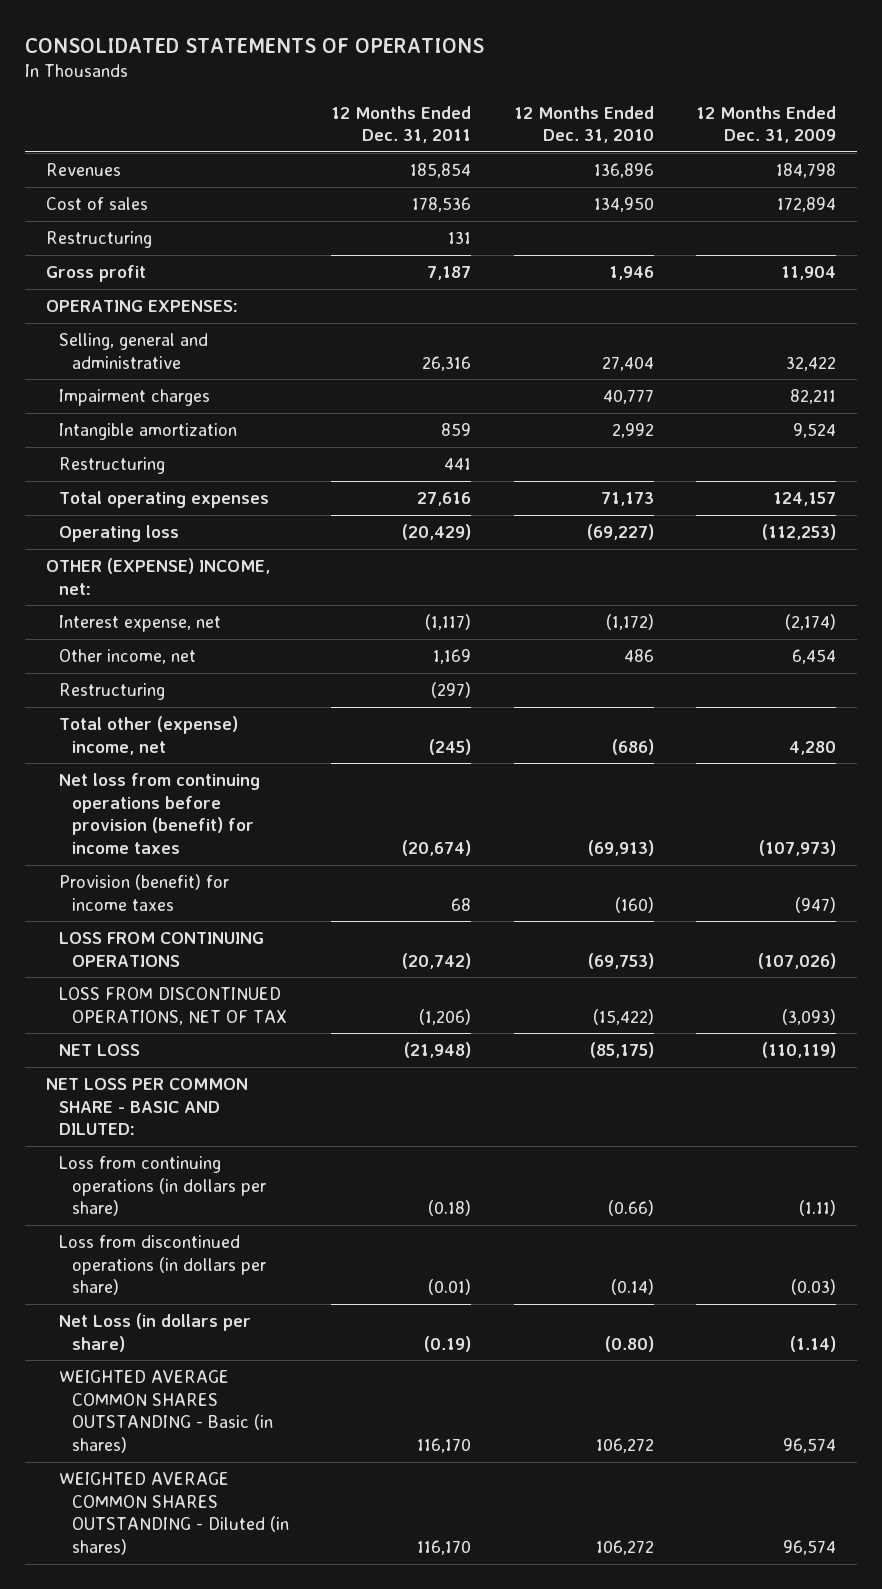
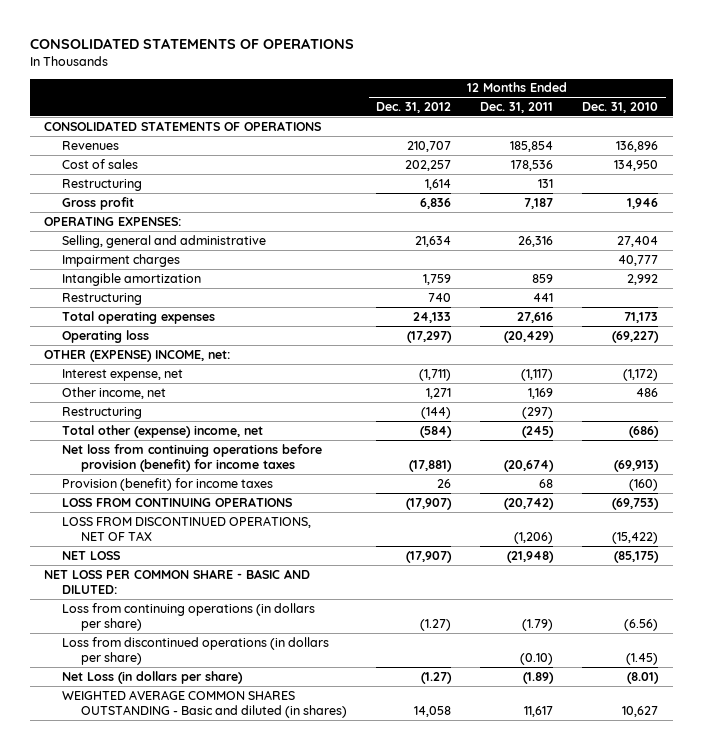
- | 12 Months Ended Dec. 31, 2011 | 12 Months Ended Dec. 31, 2010 | 12 Months Ended Dec. 31, 2009
+ | 12 Months Ended Dec. 31, 2012 | 12 Months Ended Dec. 31, 2011 | 12 Months Ended Dec. 31, 2010
+ CONSOLIDATED STATEMENTS OF OPERATIONS
- Loss from continuing operations (in dollars per share) | (0.18) | (0.66) | (1.11)
- Loss from discontinued operations (in dollars per share) | (0.01) | (0.14) | (0.03)
- Net Loss (in dollars per share) | (0.19) | (0.80) | (1.14)
- WEIGHTED AVERAGE COMMON SHARES OUTSTANDING - Basic (in shares) | 116,170 | 106,272 | 96,574
- WEIGHTED AVERAGE COMMON SHARES OUTSTANDING - Diluted (in shares) | 116,170 | 106,272 | 96,574
+ Loss from continuing operations (in dollars per share) | (1.27) | (1.79) | (6.56)
+ Loss from discontinued operations (in dollars per share) | | (0.10) | (1.45)
+ Net Loss (in dollars per share) | (1.27) | (1.89) | (8.01)
+ WEIGHTED AVERAGE COMMON SHARES OUTSTANDING - Basic and diluted (in shares) | 14,058 | 11,617 | 10,627

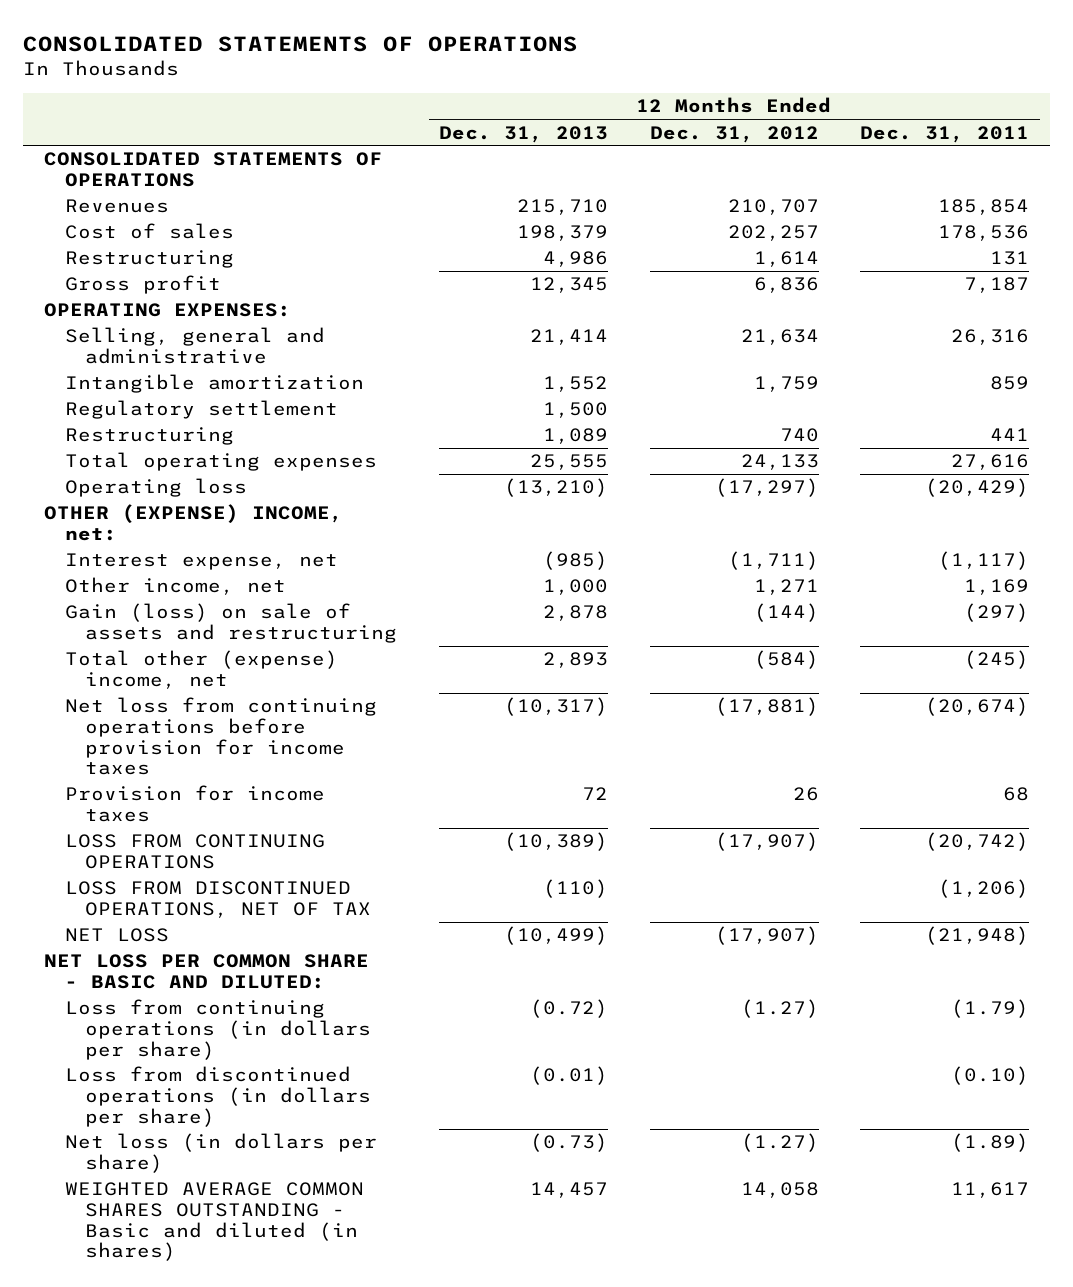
- | 12 Months Ended Dec. 31, 2012 | 12 Months Ended Dec. 31, 2011 | 12 Months Ended Dec. 31, 2010
+ | 12 Months Ended Dec. 31, 2013 | 12 Months Ended Dec. 31, 2012 | 12 Months Ended Dec. 31, 2011
- Impairment charges | | | 40,777
+ Regulatory settlement | 1,500 | |
- Restructuring | (144) | (297) |
+ Gain (loss) on sale of assets and restructuring | 2,878 | (144) | (297)
- Net loss from continuing operations before provision (benefit) for income taxes | (17,881) | (20,674) | (69,913)
- Provision (benefit) for income taxes | 26 | 68 | (160)
+ Net loss from continuing operations before provision for income taxes | (10,317) | (17,881) | (20,674)
+ Provision for income taxes | 72 | 26 | 68
- Net Loss (in dollars per share) | (1.27) | (1.89) | (8.01)
+ Net loss (in dollars per share) | (0.73) | (1.27) | (1.89)

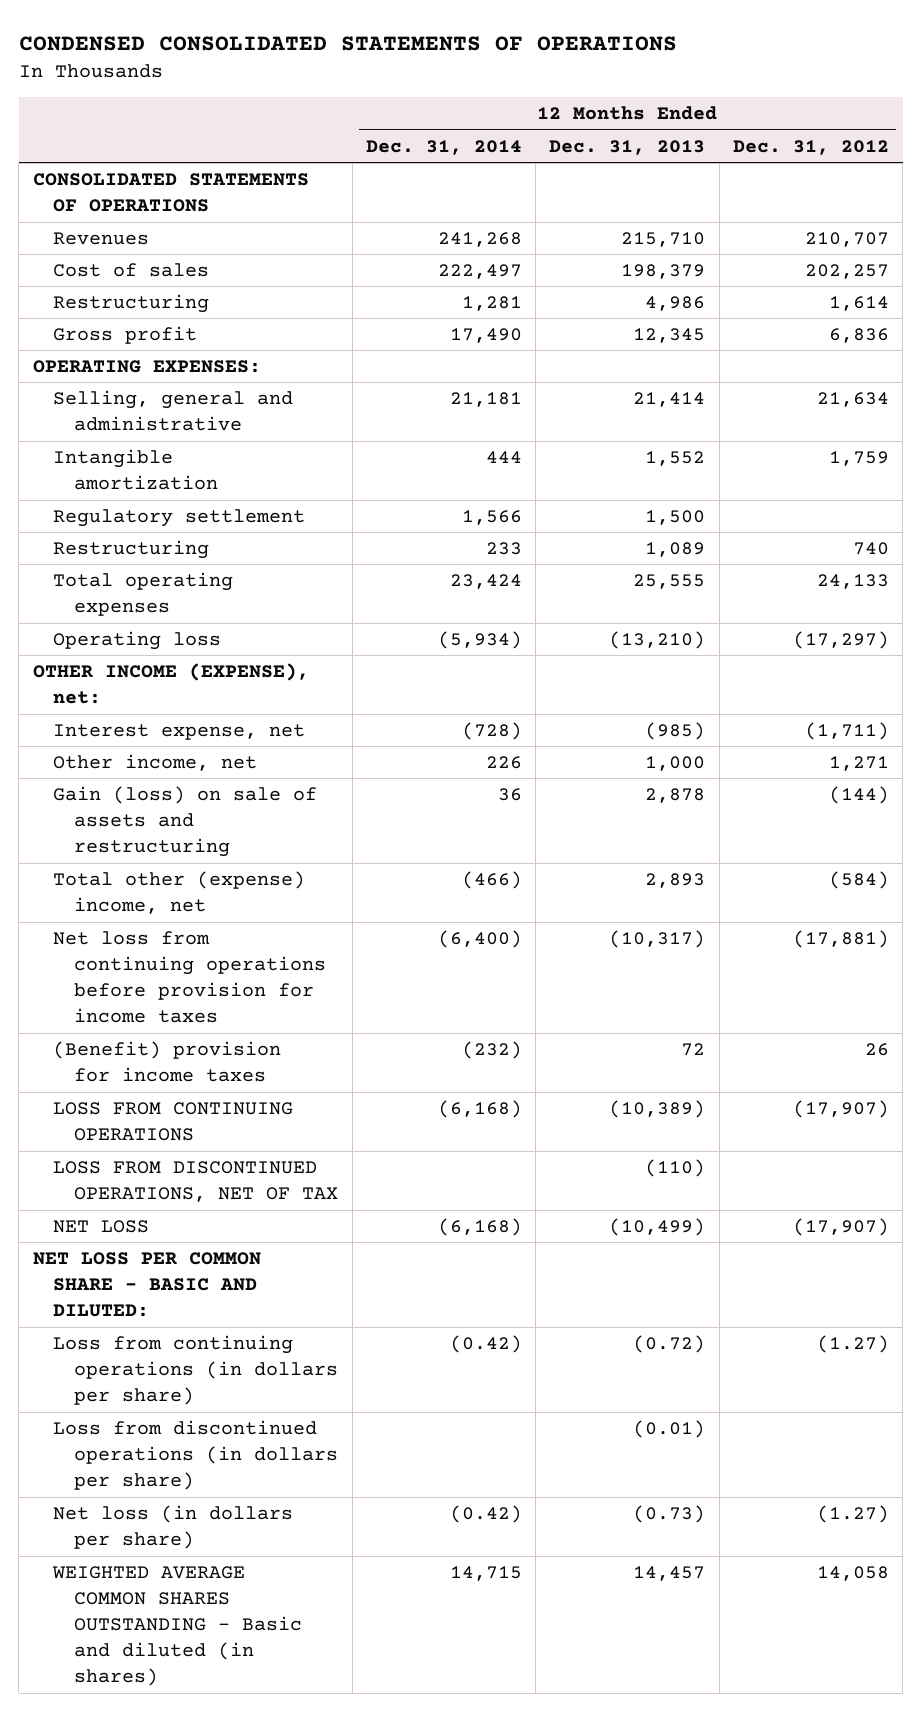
- CONSOLIDATED STATEMENTS OF OPERATIONS
+ CONDENSED CONSOLIDATED STATEMENTS OF OPERATIONS
- | 12 Months Ended Dec. 31, 2013 | 12 Months Ended Dec. 31, 2012 | 12 Months Ended Dec. 31, 2011
+ | 12 Months Ended Dec. 31, 2014 | 12 Months Ended Dec. 31, 2013 | 12 Months Ended Dec. 31, 2012
- OTHER (EXPENSE) INCOME, net:
+ OTHER INCOME (EXPENSE), net:
- Provision for income taxes | 72 | 26 | 68
+ (Benefit) provision for income taxes | (232) | 72 | 26

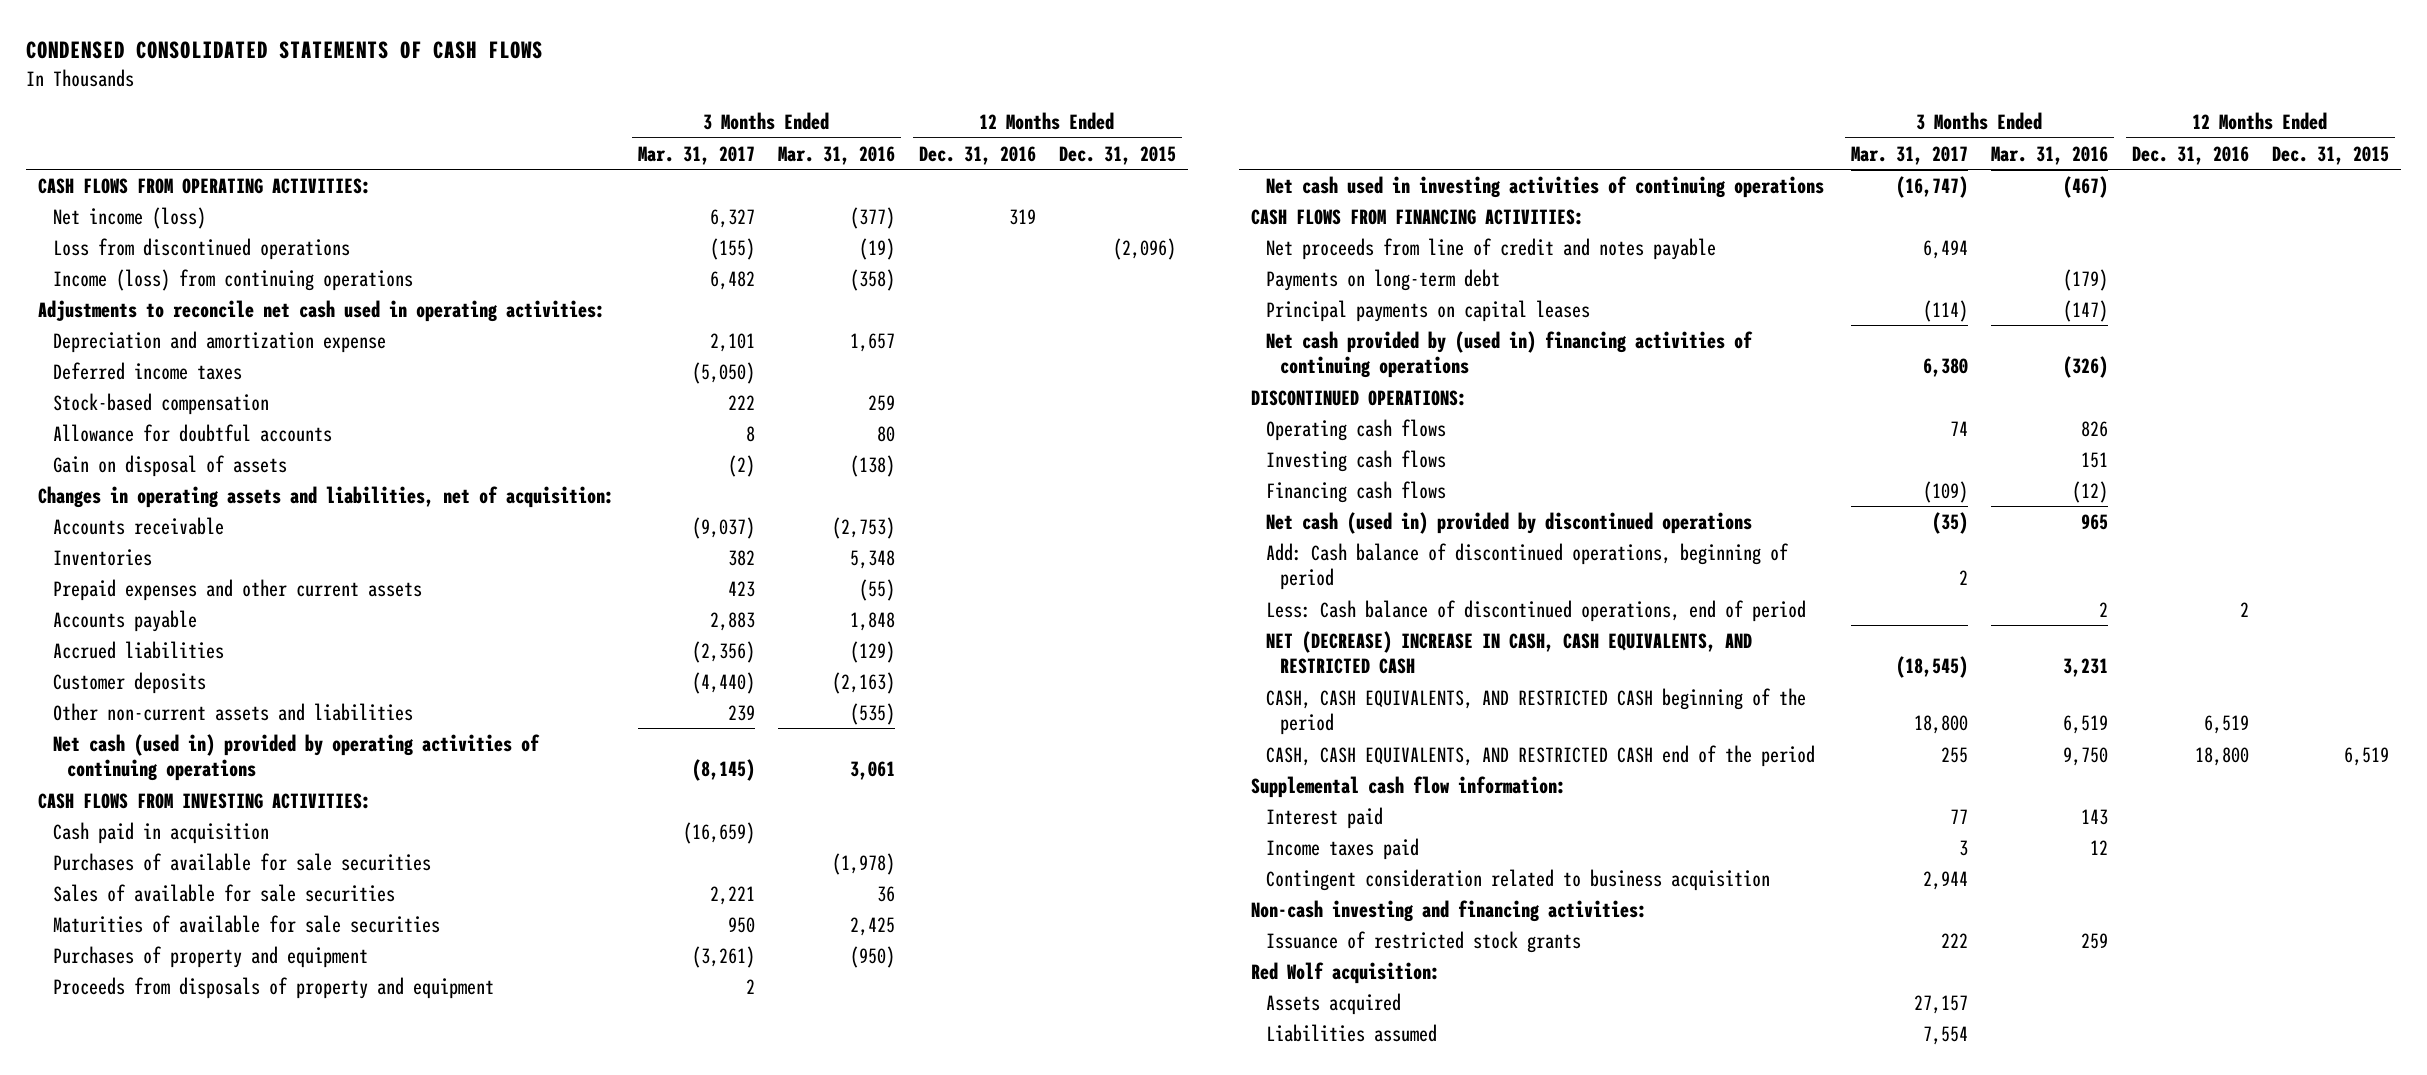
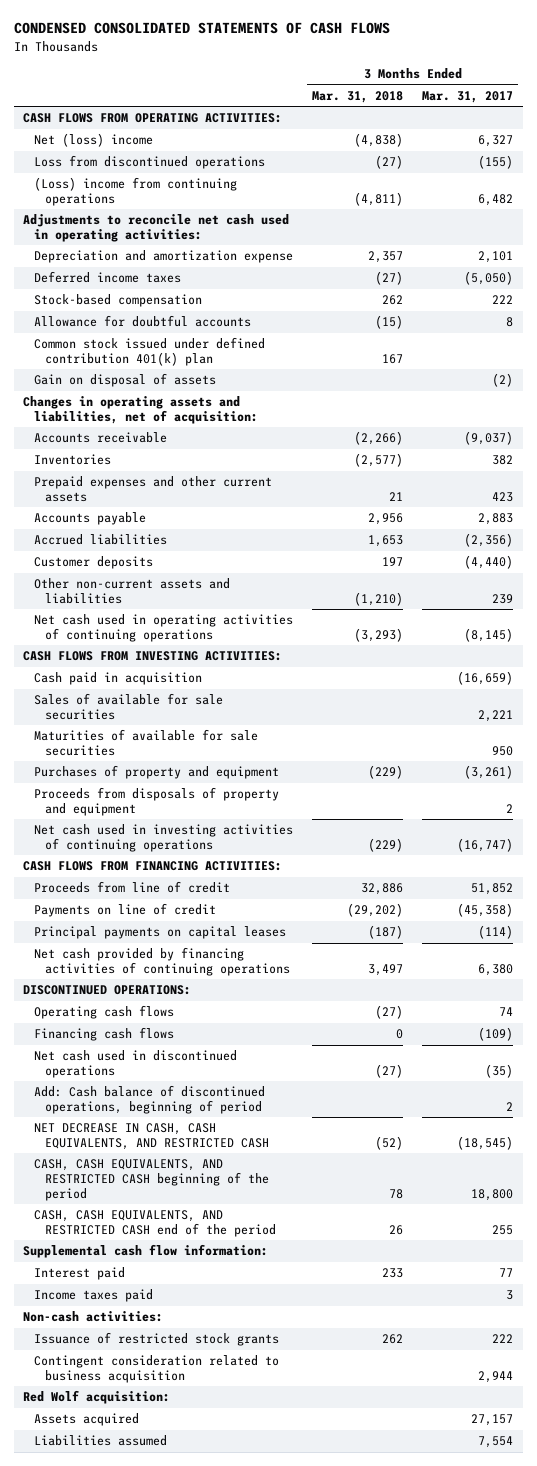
- | 3 Months Ended Mar. 31, 2017 | 3 Months Ended Mar. 31, 2016 | 12 Months Ended Dec. 31, 2016 | 12 Months Ended Dec. 31, 2015
+ | 3 Months Ended Mar. 31, 2018 | 3 Months Ended Mar. 31, 2017
- Net income (loss) | 6,327 | (377) | 319 |
+ Net (loss) income | (4,838) | 6,327
- Income (loss) from continuing operations | 6,482 | (358) | |
+ (Loss) income from continuing operations | (4,811) | 6,482
+ Common stock issued under defined contribution 401(k) plan | 167 |
- Net cash (used in) provided by operating activities of continuing operations | (8,145) | 3,061 | |
+ Net cash used in operating activities of continuing operations | (3,293) | (8,145)
- Purchases of available for sale securities | | (1,978) | |
- Net proceeds from line of credit and notes payable | 6,494 | | |
- Payments on long-term debt | | (179) | |
+ Proceeds from line of credit | 32,886 | 51,852
+ Payments on line of credit | (29,202) | (45,358)
- Net cash provided by (used in) financing activities of continuing operations | 6,380 | (326) | |
+ Net cash provided by financing activities of continuing operations | 3,497 | 6,380
- Investing cash flows | | 151 | |
- Net cash (used in) provided by discontinued operations | (35) | 965 | |
+ Net cash used in discontinued operations | (27) | (35)
- Less: Cash balance of discontinued operations, end of period | | 2 | 2 |
- NET (DECREASE) INCREASE IN CASH, CASH EQUIVALENTS, AND RESTRICTED CASH | (18,545) | 3,231 | |
+ NET DECREASE IN CASH, CASH EQUIVALENTS, AND RESTRICTED CASH | (52) | (18,545)
- Non-cash investing and financing activities:
+ Non-cash activities:
moved down: Contingent consideration related to business acquisition | | 2,944

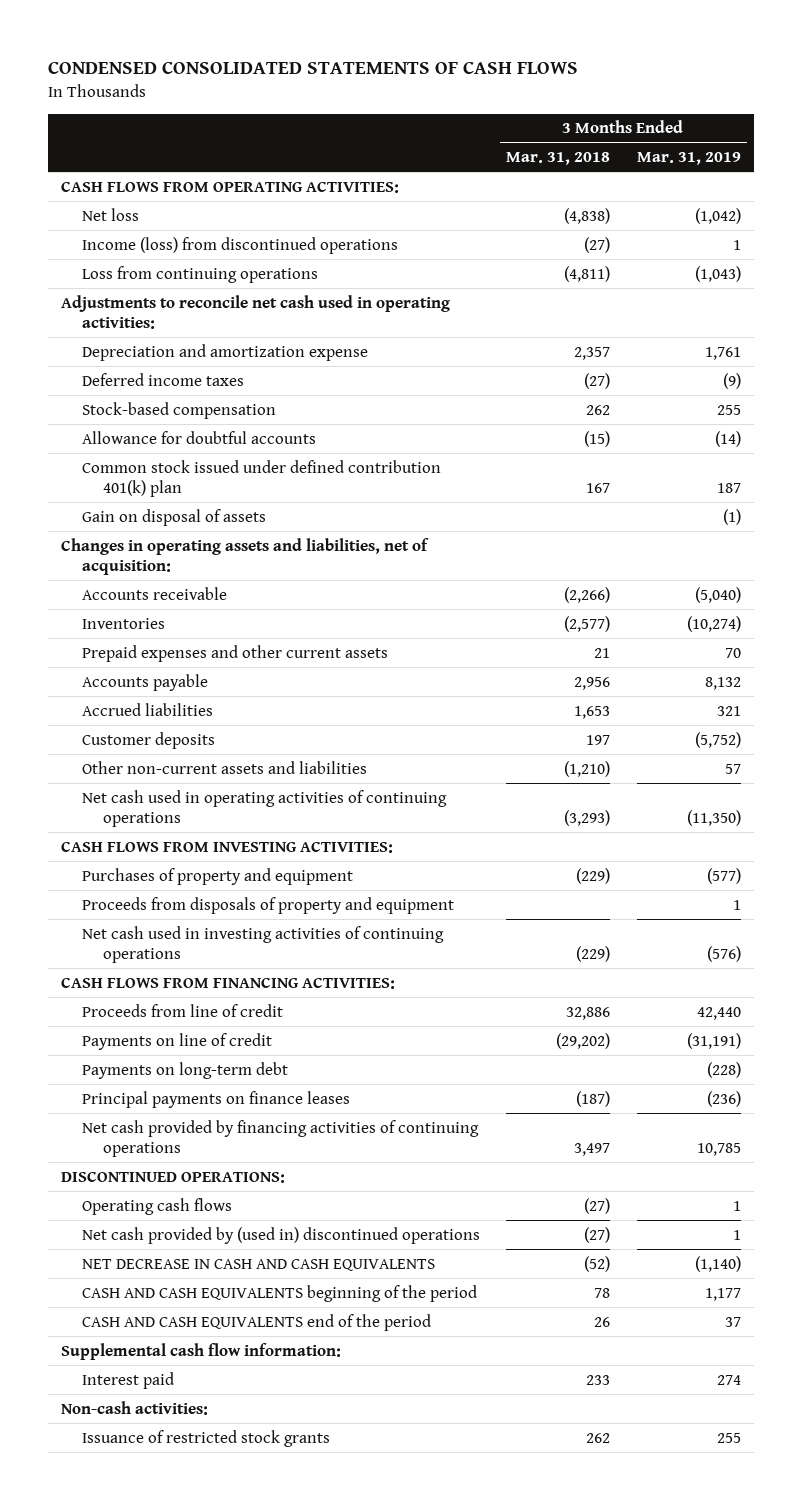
- | 3 Months Ended Mar. 31, 2018 | 3 Months Ended Mar. 31, 2017
+ | 3 Months Ended Mar. 31, 2018 | 3 Months Ended Mar. 31, 2019
- Net (loss) income | (4,838) | 6,327
- Loss from discontinued operations | (27) | (155)
- (Loss) income from continuing operations | (4,811) | 6,482
+ Net loss | (4,838) | (1,042)
+ Income (loss) from discontinued operations | (27) | 1
+ Loss from continuing operations | (4,811) | (1,043)
- Cash paid in acquisition | | (16,659)
- Sales of available for sale securities | | 2,221
- Maturities of available for sale securities | | 950
- Principal payments on capital leases | (187) | (114)
+ Payments on long-term debt | | (228)
+ Principal payments on finance leases | (187) | (236)
- Financing cash flows | 0 | (109)
- Net cash used in discontinued operations | (27) | (35)
- Add: Cash balance of discontinued operations, beginning of period | | 2
- NET DECREASE IN CASH, CASH EQUIVALENTS, AND RESTRICTED CASH | (52) | (18,545)
- CASH, CASH EQUIVALENTS, AND RESTRICTED CASH beginning of the period | 78 | 18,800
- CASH, CASH EQUIVALENTS, AND RESTRICTED CASH end of the period | 26 | 255
+ Net cash provided by (used in) discontinued operations | (27) | 1
+ NET DECREASE IN CASH AND CASH EQUIVALENTS | (52) | (1,140)
+ CASH AND CASH EQUIVALENTS beginning of the period | 78 | 1,177
+ CASH AND CASH EQUIVALENTS end of the period | 26 | 37
- Income taxes paid | | 3
- Contingent consideration related to business acquisition | | 2,944
- Red Wolf acquisition:
- Assets acquired | | 27,157
- Liabilities assumed | | 7,554

